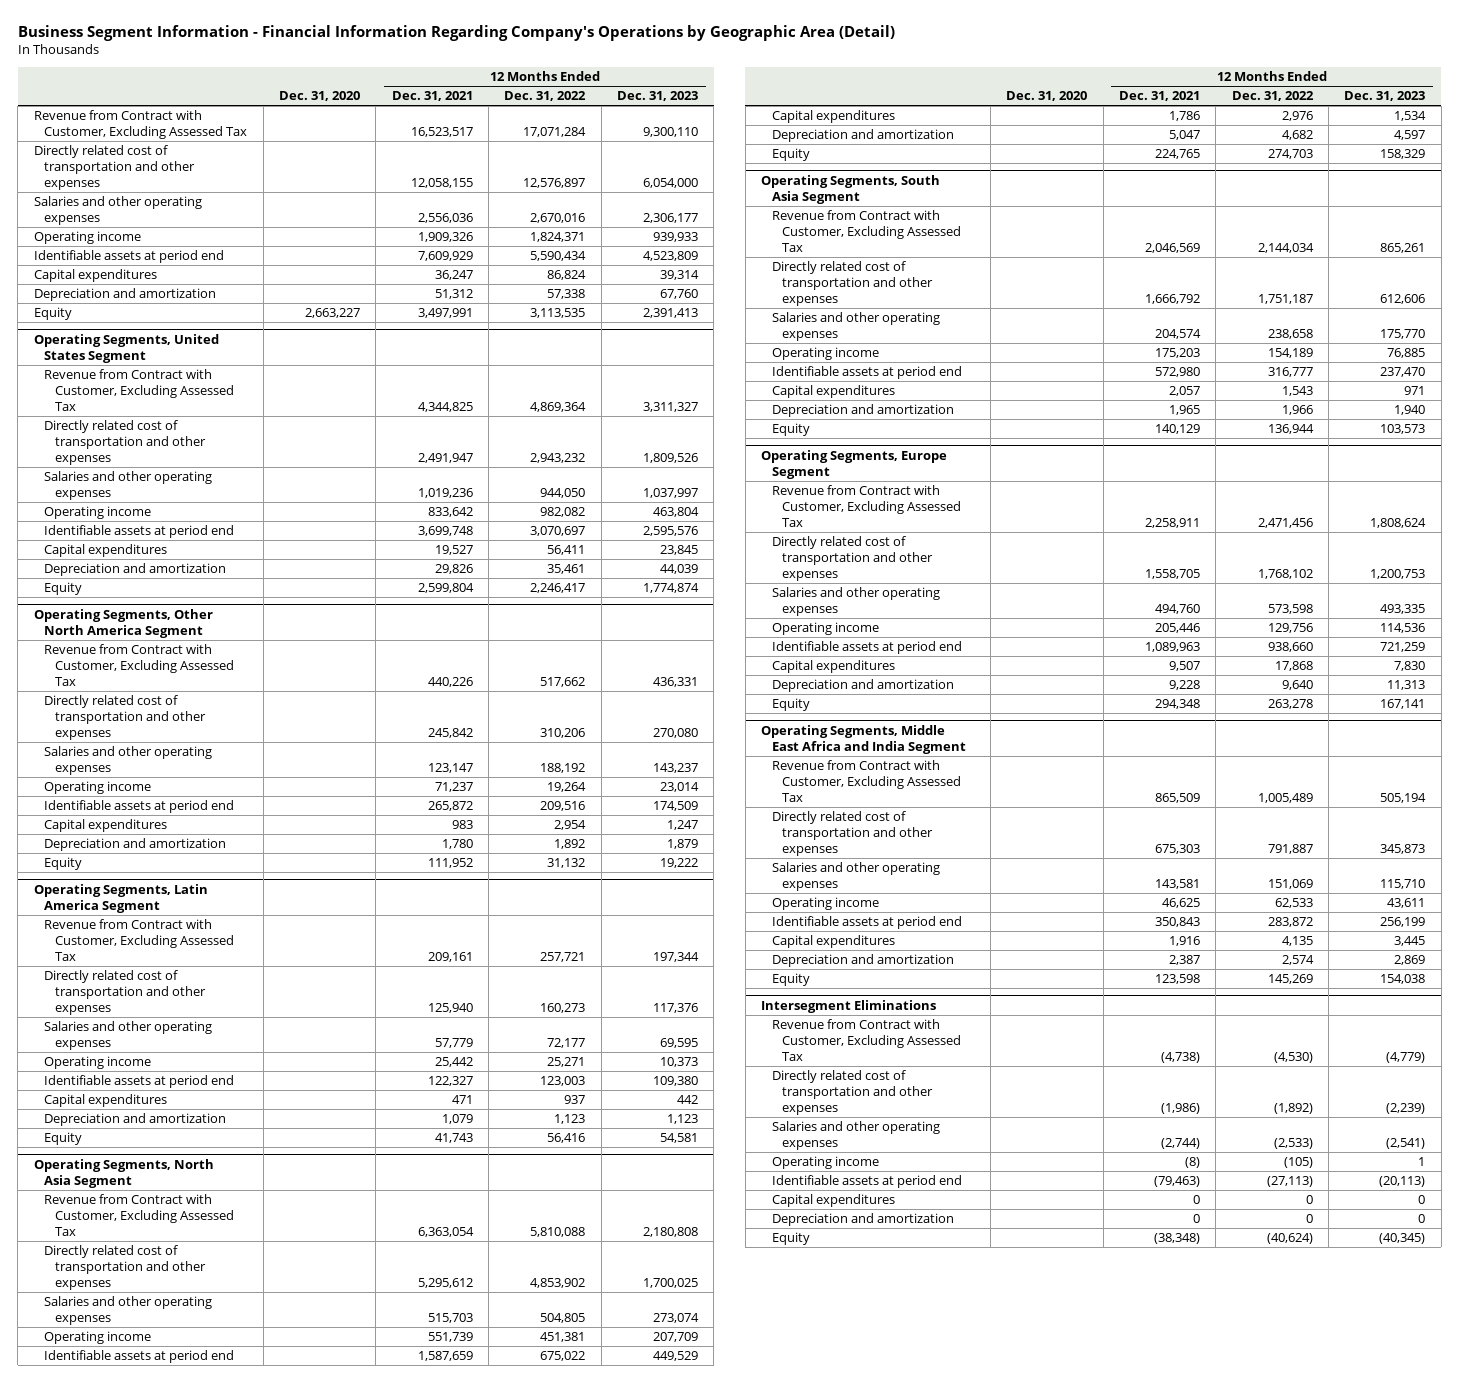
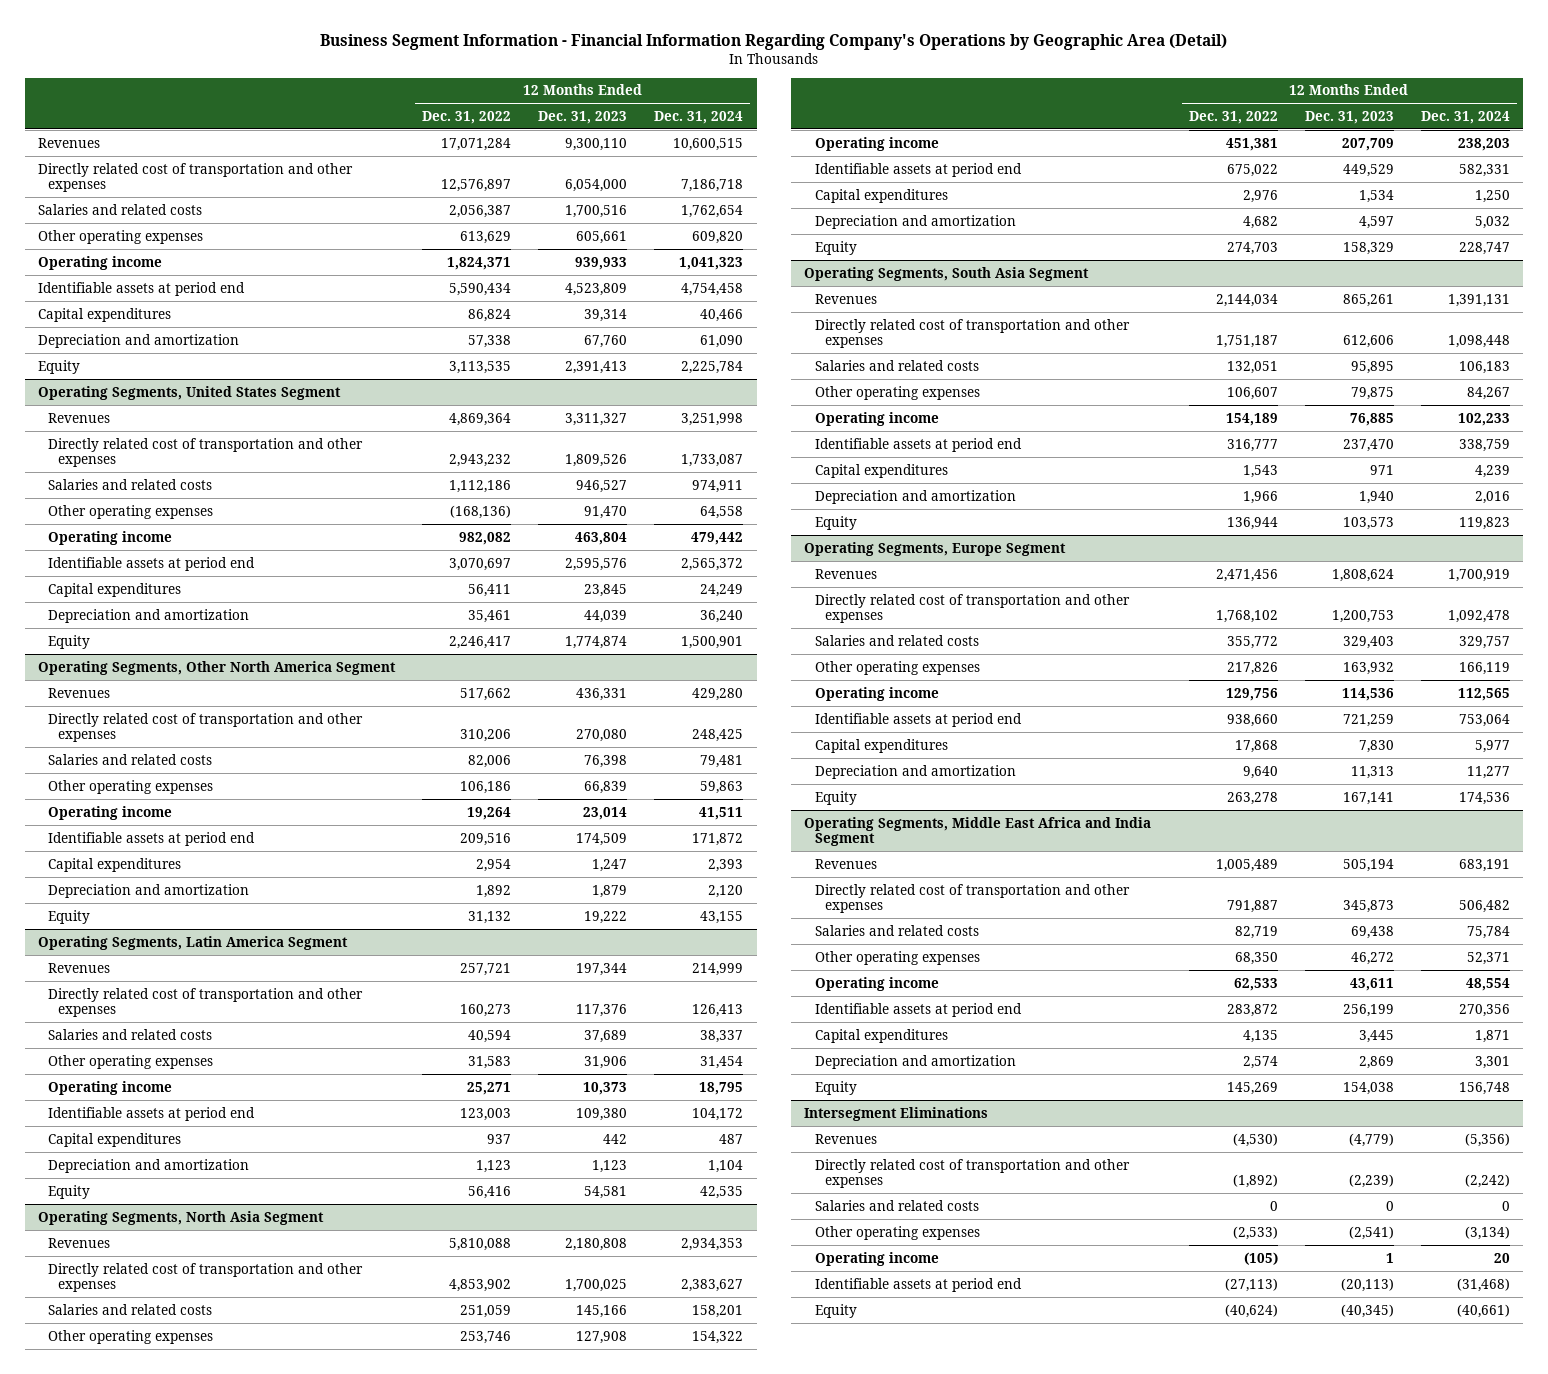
- | Dec. 31, 2020 | 12 Months Ended Dec. 31, 2021 | 12 Months Ended Dec. 31, 2022 | 12 Months Ended Dec. 31, 2023
+ | 12 Months Ended Dec. 31, 2022 | 12 Months Ended Dec. 31, 2023 | 12 Months Ended Dec. 31, 2024
- Revenue from Contract with Customer, Excluding Assessed Tax | | 16,523,517 | 17,071,284 | 9,300,110
+ Revenues | 17,071,284 | 9,300,110 | 10,600,515
- Salaries and other operating expenses | | 2,556,036 | 2,670,016 | 2,306,177
+ Salaries and related costs | 2,056,387 | 1,700,516 | 1,762,654
+ Other operating expenses | 613,629 | 605,661 | 609,820
@ Operating Segments, United States Segment
- Revenue from Contract with Customer, Excluding Assessed Tax | | 4,344,825 | 4,869,364 | 3,311,327
+ Revenues | 4,869,364 | 3,311,327 | 3,251,998
- Salaries and other operating expenses | | 1,019,236 | 944,050 | 1,037,997
+ Salaries and related costs | 1,112,186 | 946,527 | 974,911
+ Other operating expenses | (168,136) | 91,470 | 64,558
@ Operating Segments, Other North America Segment
- Revenue from Contract with Customer, Excluding Assessed Tax | | 440,226 | 517,662 | 436,331
+ Revenues | 517,662 | 436,331 | 429,280
- Salaries and other operating expenses | | 123,147 | 188,192 | 143,237
+ Salaries and related costs | 82,006 | 76,398 | 79,481
+ Other operating expenses | 106,186 | 66,839 | 59,863
@ Operating Segments, Latin America Segment
- Revenue from Contract with Customer, Excluding Assessed Tax | | 209,161 | 257,721 | 197,344
+ Revenues | 257,721 | 197,344 | 214,999
- Salaries and other operating expenses | | 57,779 | 72,177 | 69,595
+ Salaries and related costs | 40,594 | 37,689 | 38,337
+ Other operating expenses | 31,583 | 31,906 | 31,454
@ Operating Segments, North Asia Segment
- Revenue from Contract with Customer, Excluding Assessed Tax | | 6,363,054 | 5,810,088 | 2,180,808
+ Revenues | 5,810,088 | 2,180,808 | 2,934,353
- Salaries and other operating expenses | | 515,703 | 504,805 | 273,074
+ Salaries and related costs | 251,059 | 145,166 | 158,201
+ Other operating expenses | 253,746 | 127,908 | 154,322
@ Operating Segments, South Asia Segment
- Revenue from Contract with Customer, Excluding Assessed Tax | | 2,046,569 | 2,144,034 | 865,261
+ Revenues | 2,144,034 | 865,261 | 1,391,131
- Salaries and other operating expenses | | 204,574 | 238,658 | 175,770
+ Salaries and related costs | 132,051 | 95,895 | 106,183
+ Other operating expenses | 106,607 | 79,875 | 84,267
@ Operating Segments, Europe Segment
- Revenue from Contract with Customer, Excluding Assessed Tax | | 2,258,911 | 2,471,456 | 1,808,624
+ Revenues | 2,471,456 | 1,808,624 | 1,700,919
- Salaries and other operating expenses | | 494,760 | 573,598 | 493,335
+ Salaries and related costs | 355,772 | 329,403 | 329,757
+ Other operating expenses | 217,826 | 163,932 | 166,119
@ Operating Segments, Middle East Africa and India Segment
- Revenue from Contract with Customer, Excluding Assessed Tax | | 865,509 | 1,005,489 | 505,194
+ Revenues | 1,005,489 | 505,194 | 683,191
- Salaries and other operating expenses | | 143,581 | 151,069 | 115,710
+ Salaries and related costs | 82,719 | 69,438 | 75,784
+ Other operating expenses | 68,350 | 46,272 | 52,371
@ Intersegment Eliminations
- Revenue from Contract with Customer, Excluding Assessed Tax | | (4,738) | (4,530) | (4,779)
+ Revenues | (4,530) | (4,779) | (5,356)
- Salaries and other operating expenses | | (2,744) | (2,533) | (2,541)
+ Salaries and related costs | 0 | 0 | 0
+ Other operating expenses | (2,533) | (2,541) | (3,134)
- Capital expenditures | | 0 | 0 | 0
- Depreciation and amortization | | 0 | 0 | 0

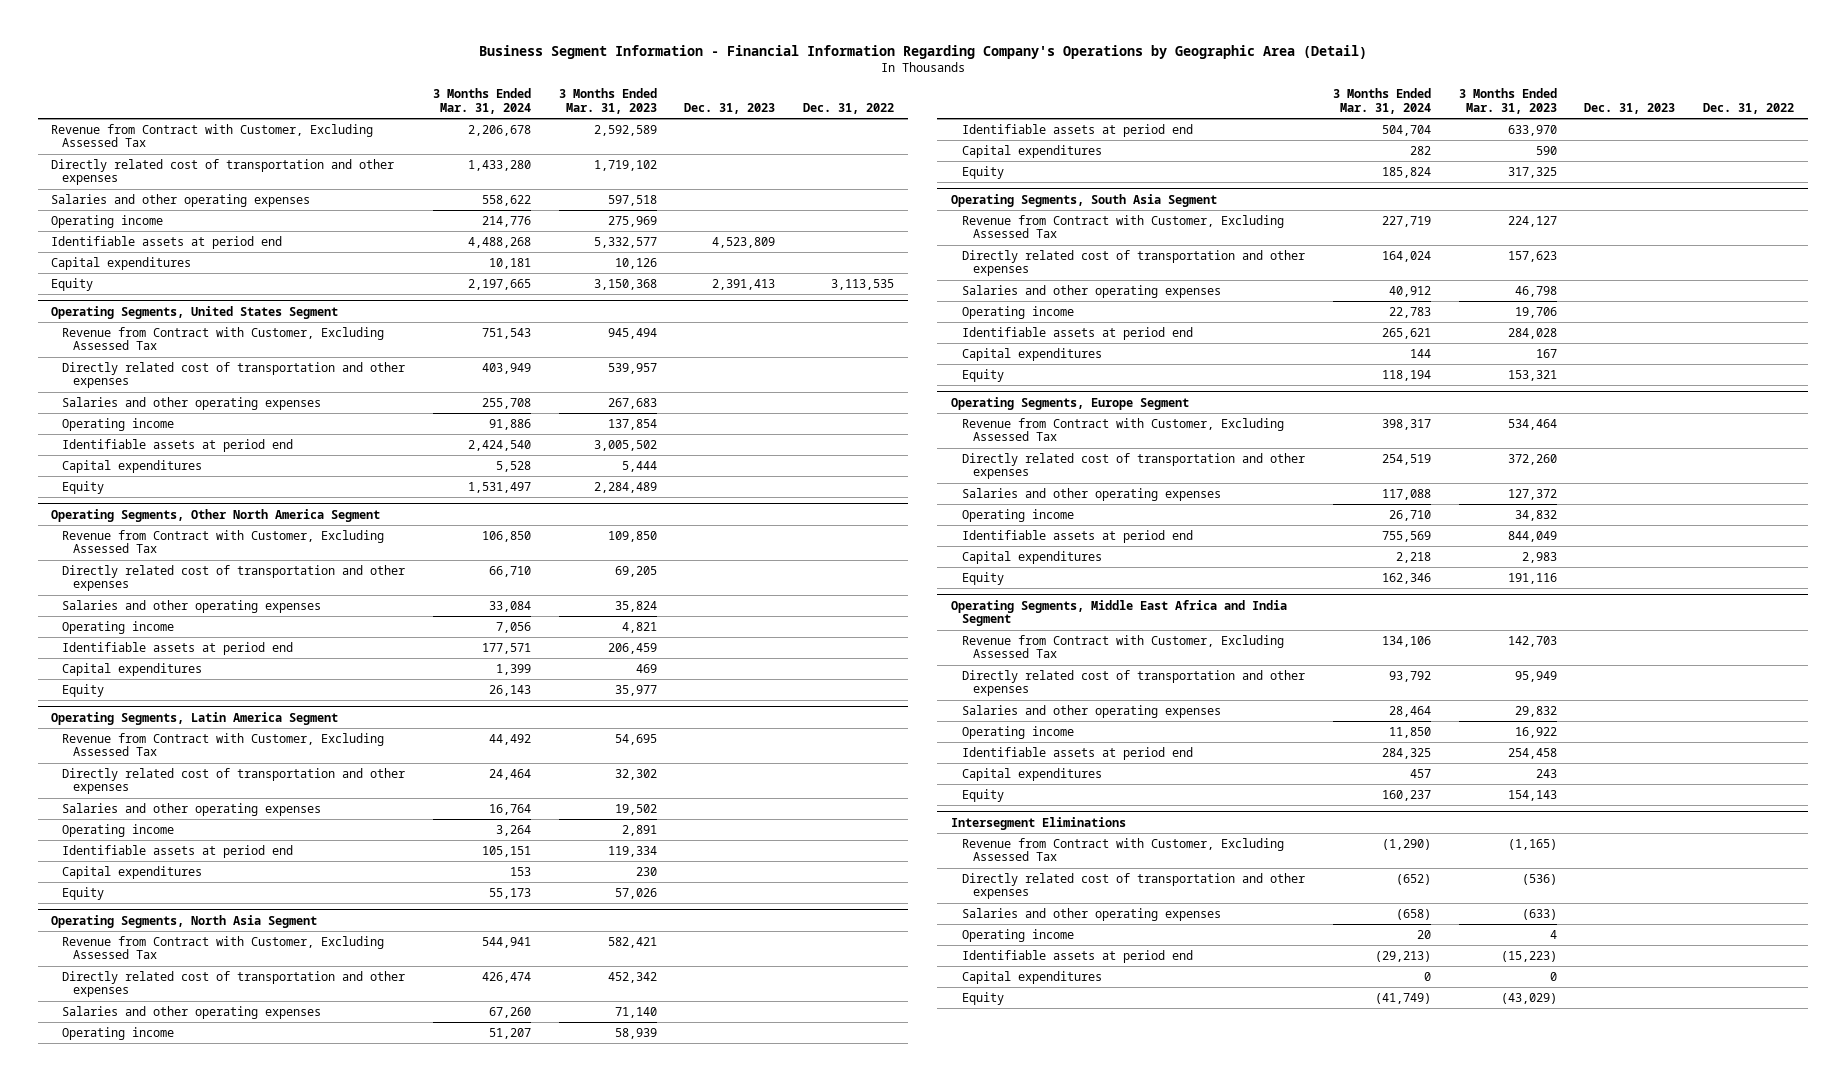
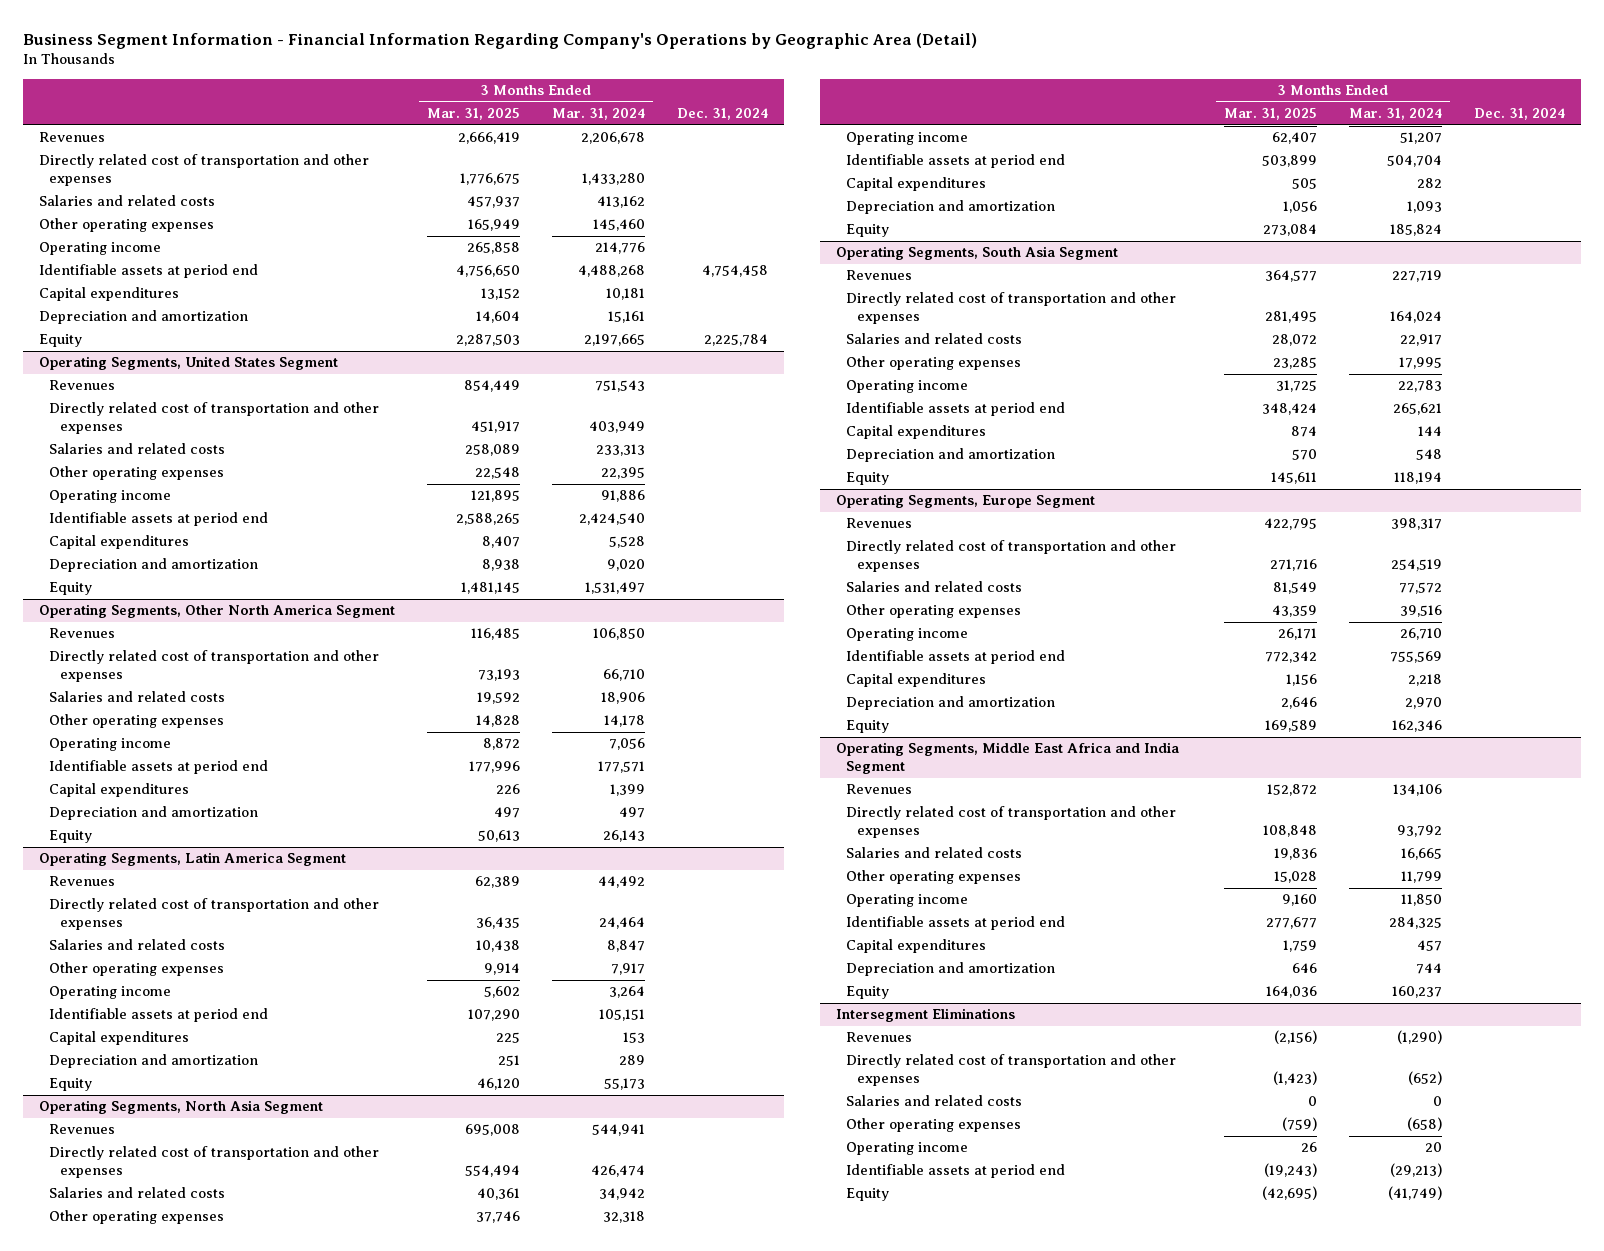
- | 3 Months Ended Mar. 31, 2024 | 3 Months Ended Mar. 31, 2023 | Dec. 31, 2023 | Dec. 31, 2022
+ | 3 Months Ended Mar. 31, 2025 | 3 Months Ended Mar. 31, 2024 | Dec. 31, 2024
- Revenue from Contract with Customer, Excluding Assessed Tax | 2,206,678 | 2,592,589 | |
+ Revenues | 2,666,419 | 2,206,678 |
- Salaries and other operating expenses | 558,622 | 597,518 | |
+ Salaries and related costs | 457,937 | 413,162 |
+ Other operating expenses | 165,949 | 145,460 |
+ Depreciation and amortization | 14,604 | 15,161 |
@ Operating Segments, United States Segment
- Revenue from Contract with Customer, Excluding Assessed Tax | 751,543 | 945,494 | |
+ Revenues | 854,449 | 751,543 |
- Salaries and other operating expenses | 255,708 | 267,683 | |
+ Salaries and related costs | 258,089 | 233,313 |
+ Other operating expenses | 22,548 | 22,395 |
+ Depreciation and amortization | 8,938 | 9,020 |
@ Operating Segments, Other North America Segment
- Revenue from Contract with Customer, Excluding Assessed Tax | 106,850 | 109,850 | |
+ Revenues | 116,485 | 106,850 |
- Salaries and other operating expenses | 33,084 | 35,824 | |
+ Salaries and related costs | 19,592 | 18,906 |
+ Other operating expenses | 14,828 | 14,178 |
+ Depreciation and amortization | 497 | 497 |
@ Operating Segments, Latin America Segment
- Revenue from Contract with Customer, Excluding Assessed Tax | 44,492 | 54,695 | |
+ Revenues | 62,389 | 44,492 |
- Salaries and other operating expenses | 16,764 | 19,502 | |
+ Salaries and related costs | 10,438 | 8,847 |
+ Other operating expenses | 9,914 | 7,917 |
+ Depreciation and amortization | 251 | 289 |
@ Operating Segments, North Asia Segment
- Revenue from Contract with Customer, Excluding Assessed Tax | 544,941 | 582,421 | |
+ Revenues | 695,008 | 544,941 |
- Salaries and other operating expenses | 67,260 | 71,140 | |
+ Salaries and related costs | 40,361 | 34,942 |
+ Other operating expenses | 37,746 | 32,318 |
+ Depreciation and amortization | 1,056 | 1,093 |
@ Operating Segments, South Asia Segment
- Revenue from Contract with Customer, Excluding Assessed Tax | 227,719 | 224,127 | |
+ Revenues | 364,577 | 227,719 |
- Salaries and other operating expenses | 40,912 | 46,798 | |
+ Salaries and related costs | 28,072 | 22,917 |
+ Other operating expenses | 23,285 | 17,995 |
+ Depreciation and amortization | 570 | 548 |
@ Operating Segments, Europe Segment
- Revenue from Contract with Customer, Excluding Assessed Tax | 398,317 | 534,464 | |
+ Revenues | 422,795 | 398,317 |
- Salaries and other operating expenses | 117,088 | 127,372 | |
+ Salaries and related costs | 81,549 | 77,572 |
+ Other operating expenses | 43,359 | 39,516 |
+ Depreciation and amortization | 2,646 | 2,970 |
@ Operating Segments, Middle East Africa and India Segment
- Revenue from Contract with Customer, Excluding Assessed Tax | 134,106 | 142,703 | |
+ Revenues | 152,872 | 134,106 |
- Salaries and other operating expenses | 28,464 | 29,832 | |
+ Salaries and related costs | 19,836 | 16,665 |
+ Other operating expenses | 15,028 | 11,799 |
+ Depreciation and amortization | 646 | 744 |
@ Intersegment Eliminations
- Revenue from Contract with Customer, Excluding Assessed Tax | (1,290) | (1,165) | |
+ Revenues | (2,156) | (1,290) |
- Salaries and other operating expenses | (658) | (633) | |
+ Salaries and related costs | 0 | 0 |
+ Other operating expenses | (759) | (658) |
- Capital expenditures | 0 | 0 | |

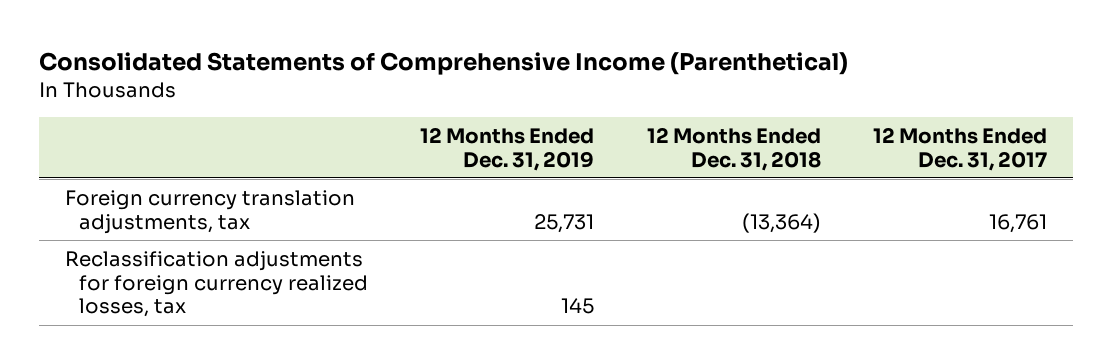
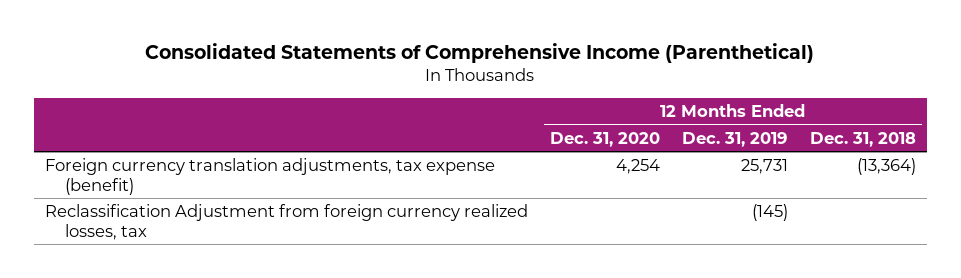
- | 12 Months Ended Dec. 31, 2019 | 12 Months Ended Dec. 31, 2018 | 12 Months Ended Dec. 31, 2017
+ | 12 Months Ended Dec. 31, 2020 | 12 Months Ended Dec. 31, 2019 | 12 Months Ended Dec. 31, 2018
- Foreign currency translation adjustments, tax | 25,731 | (13,364) | 16,761
- Reclassification adjustments for foreign currency realized losses, tax | 145 | |
+ Foreign currency translation adjustments, tax expense (benefit) | 4,254 | 25,731 | (13,364)
+ Reclassification Adjustment from foreign currency realized losses, tax | | (145) |

